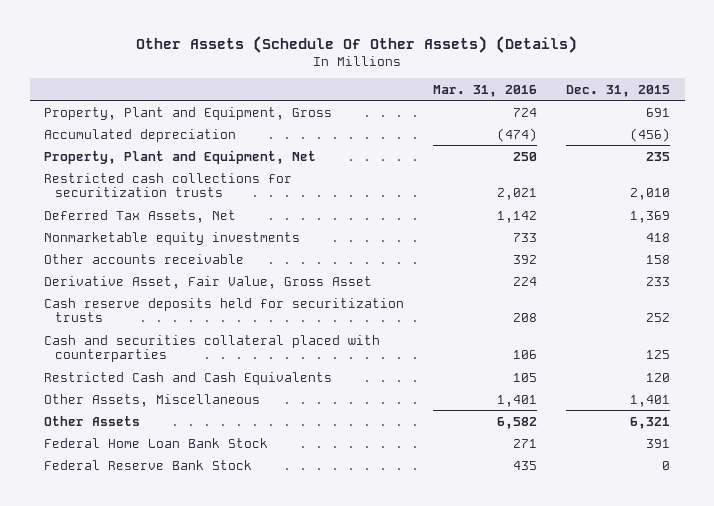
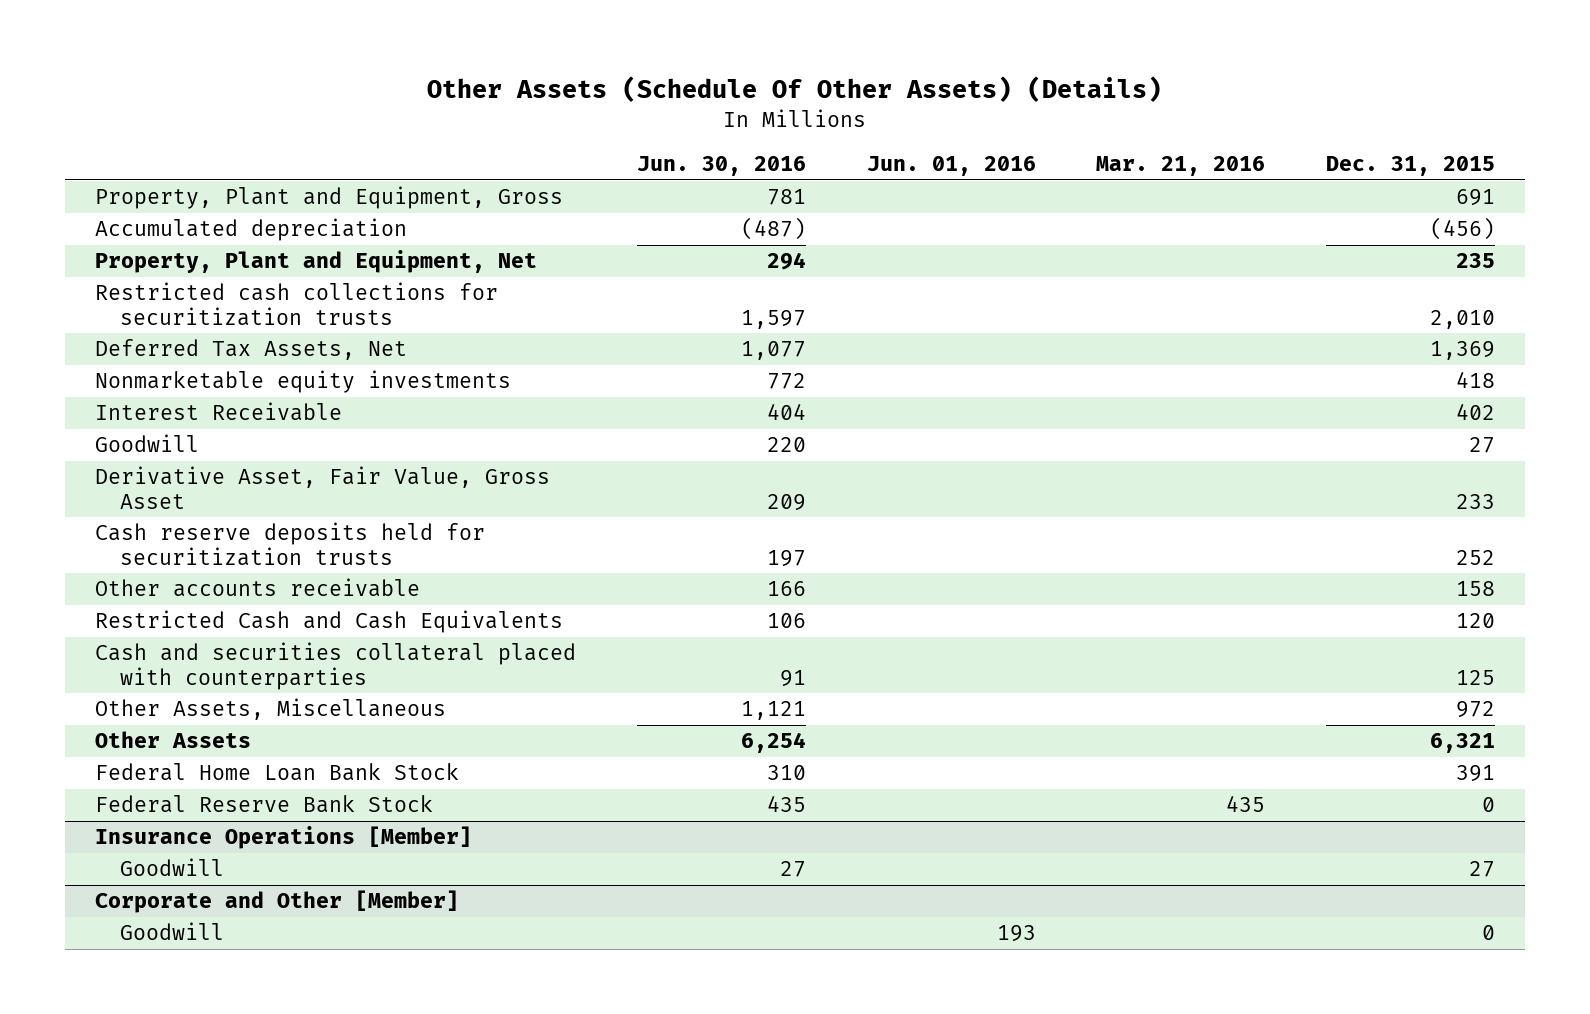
- | Mar. 31, 2016 | Dec. 31, 2015
+ | Jun. 30, 2016 | Jun. 01, 2016 | Mar. 21, 2016 | Dec. 31, 2015
+ Interest Receivable | 404 | | | 402
+ Goodwill | 220 | | | 27
moved down: Other accounts receivable | 166 | | | 158
- Other Assets, Miscellaneous | 1,401 | 1,401
moved down: Cash and securities collateral placed with counterparties | 91 | | | 125
+ Other Assets, Miscellaneous | 1,121 | | | 972
+ Insurance Operations [Member]
+ Goodwill | 27 | | | 27
+ Corporate and Other [Member]
+ Goodwill | | 193 | | 0

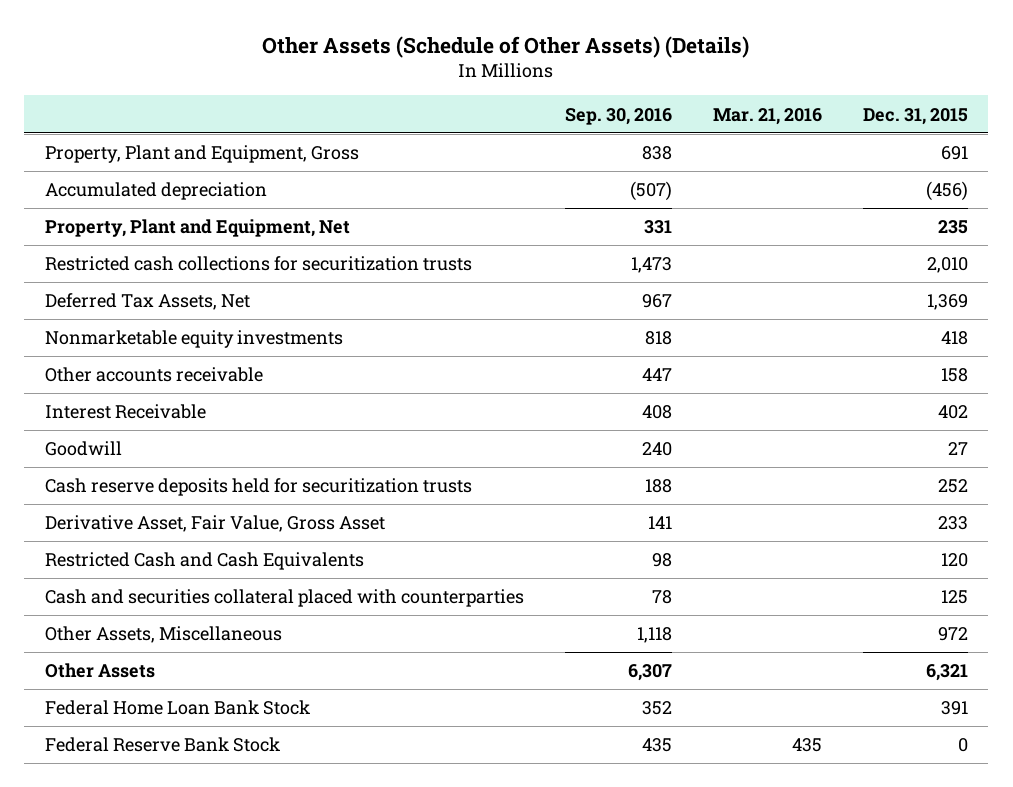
- Other Assets (Schedule Of Other Assets) (Details)
+ Other Assets (Schedule of Other Assets) (Details)
- | Jun. 30, 2016 | Jun. 01, 2016 | Mar. 21, 2016 | Dec. 31, 2015
+ | Sep. 30, 2016 | Mar. 21, 2016 | Dec. 31, 2015
moved up: Other accounts receivable | 447 | | 158
moved down: Derivative Asset, Fair Value, Gross Asset | 141 | | 233
- Insurance Operations [Member]
- Goodwill | 27 | | | 27
- Corporate and Other [Member]
- Goodwill | | 193 | | 0

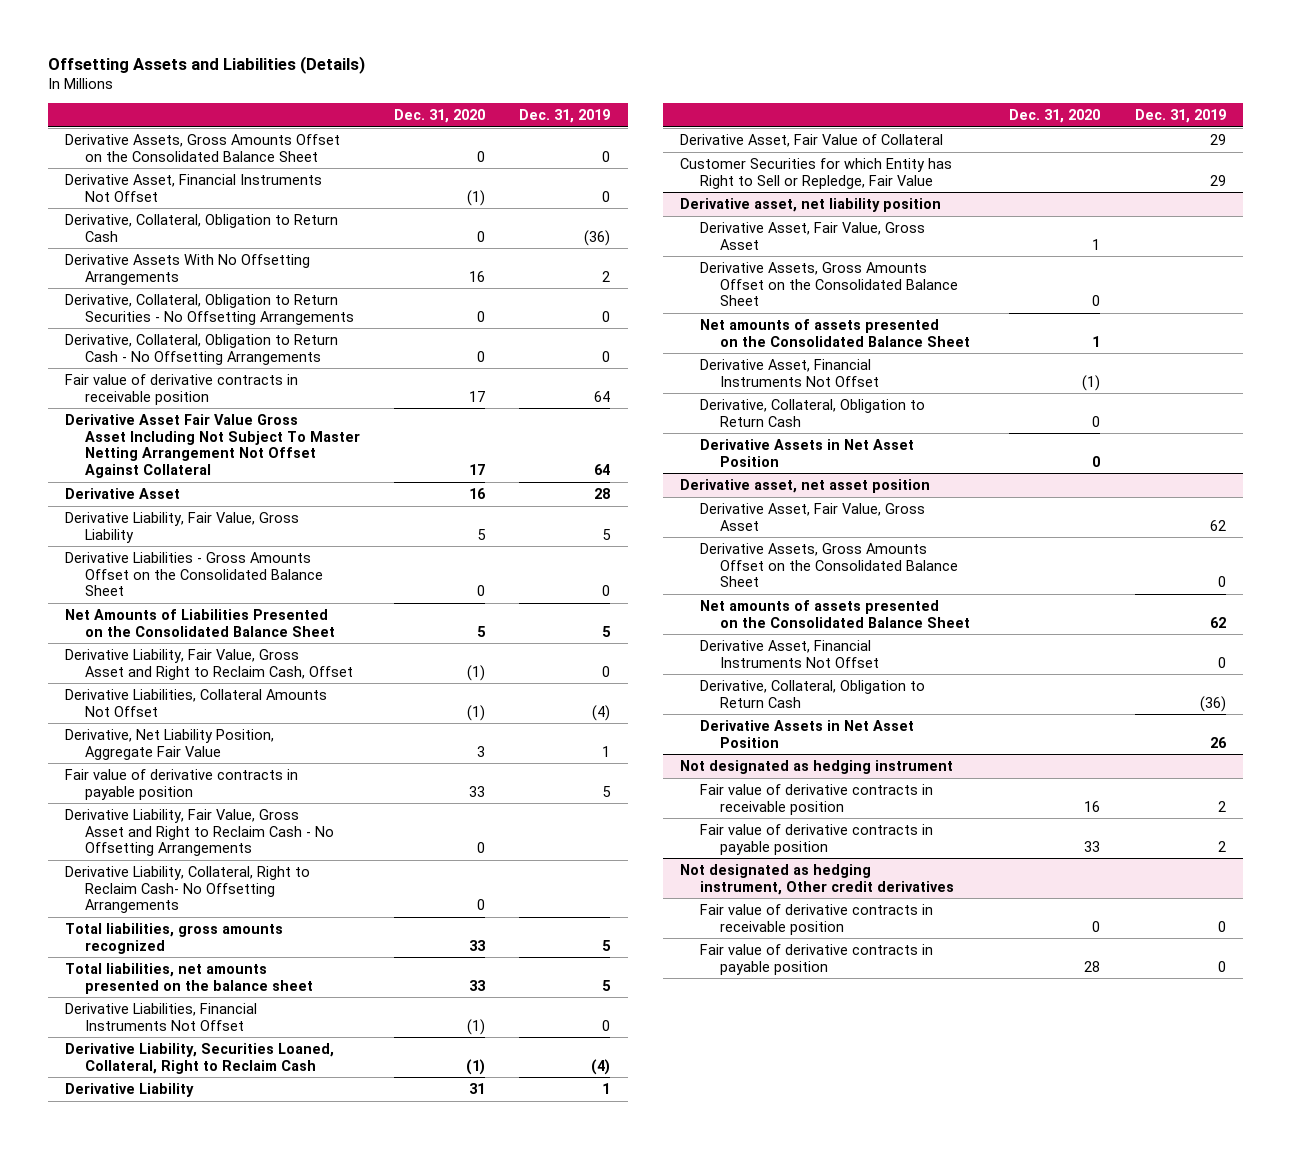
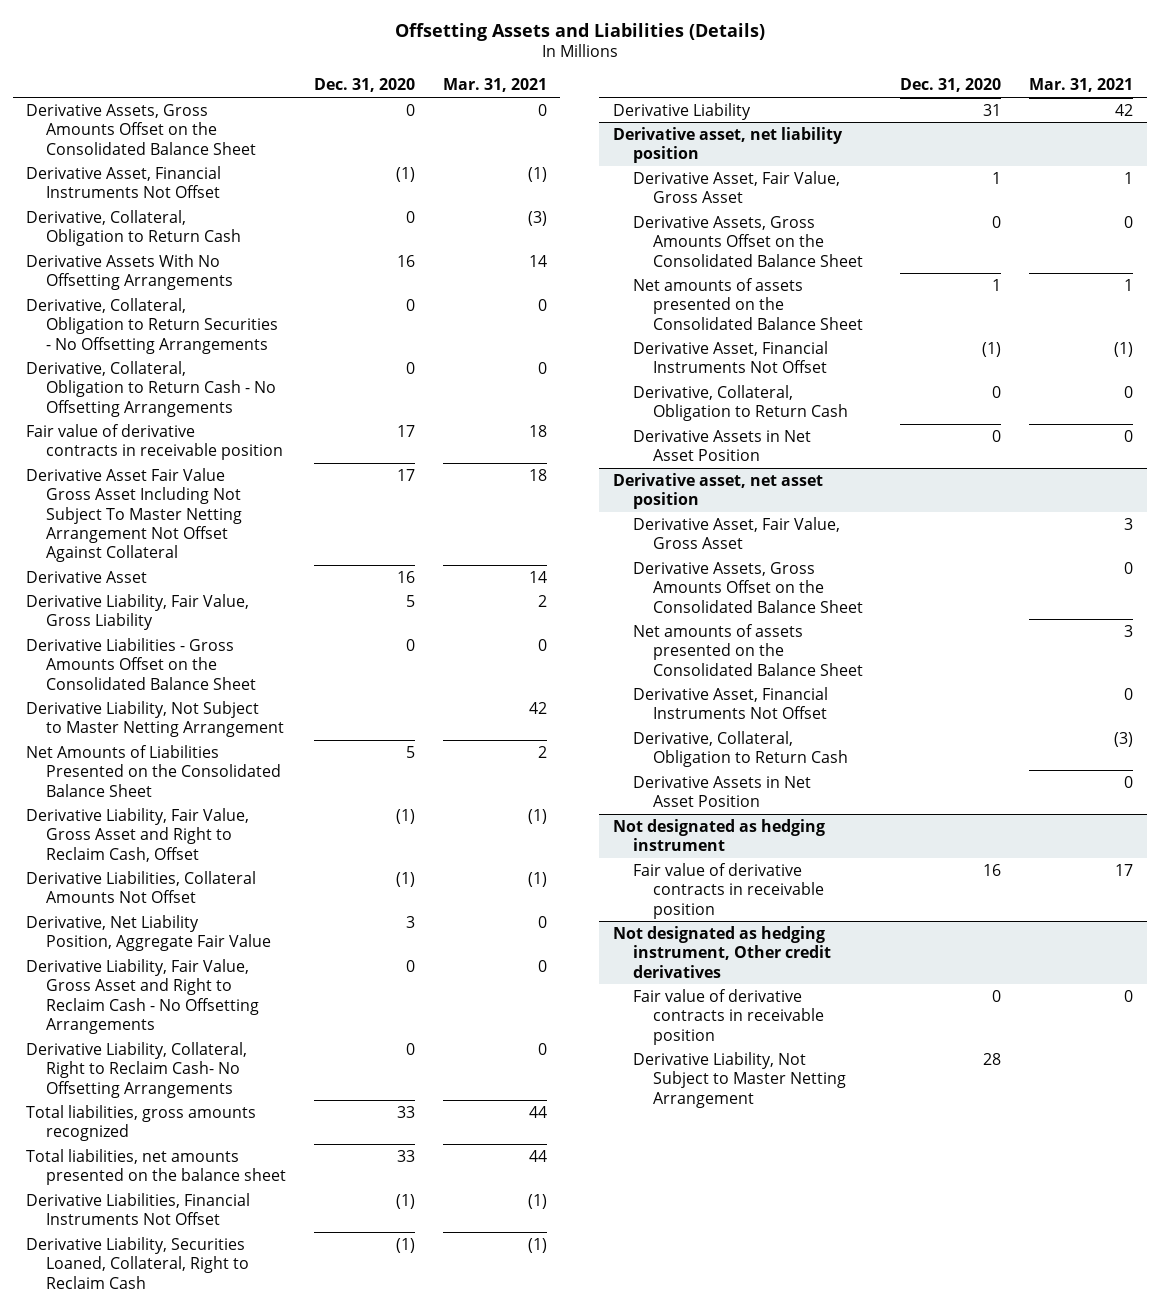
- | Dec. 31, 2020 | Dec. 31, 2019
+ | Dec. 31, 2020 | Mar. 31, 2021
+ Derivative Liability, Not Subject to Master Netting Arrangement | | 42
- Fair value of derivative contracts in payable position | 33 | 5
- Derivative Asset, Fair Value of Collateral | | 29
- Customer Securities for which Entity has Right to Sell or Repledge, Fair Value | | 29
@ Not designated as hedging instrument
- Fair value of derivative contracts in payable position | 33 | 2
@ Not designated as hedging instrument, Other credit derivatives
- Fair value of derivative contracts in payable position | 28 | 0
+ Derivative Liability, Not Subject to Master Netting Arrangement | 28 |

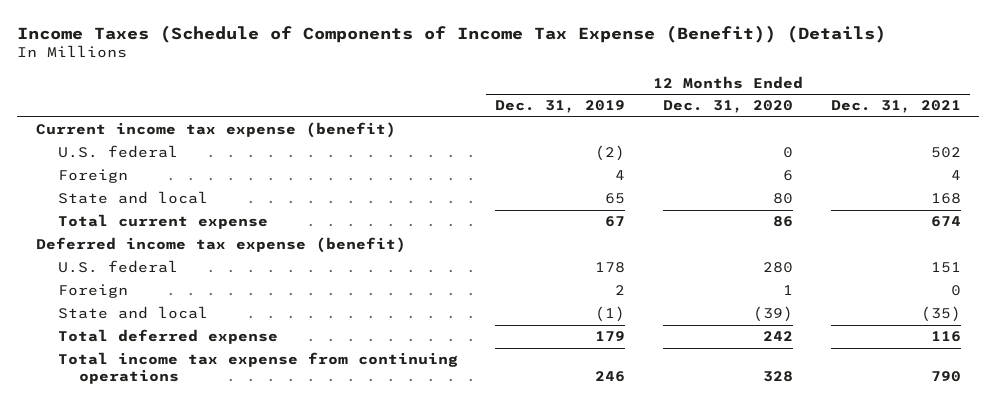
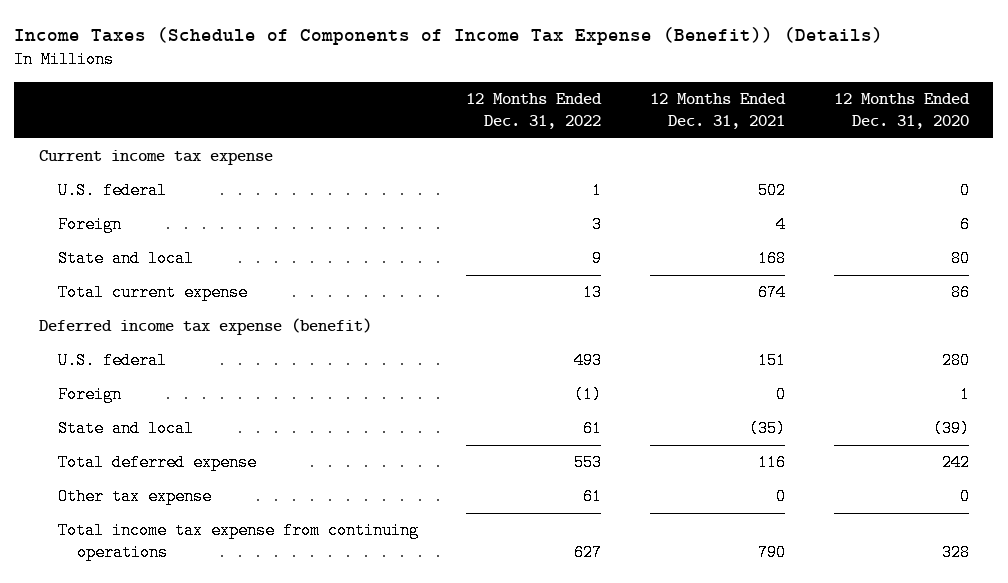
- | 12 Months Ended Dec. 31, 2019 | 12 Months Ended Dec. 31, 2020 | 12 Months Ended Dec. 31, 2021
+ | 12 Months Ended Dec. 31, 2022 | 12 Months Ended Dec. 31, 2021 | 12 Months Ended Dec. 31, 2020
- Current income tax expense (benefit)
+ Current income tax expense
+ Other tax expense | 61 | 0 | 0

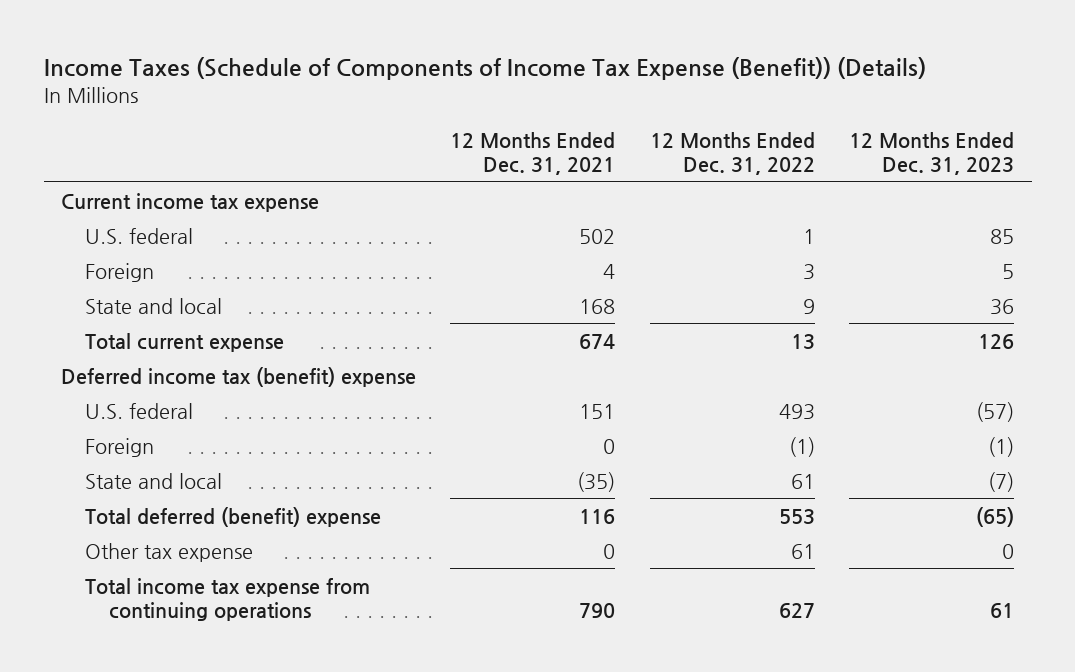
- | 12 Months Ended Dec. 31, 2022 | 12 Months Ended Dec. 31, 2021 | 12 Months Ended Dec. 31, 2020
+ | 12 Months Ended Dec. 31, 2021 | 12 Months Ended Dec. 31, 2022 | 12 Months Ended Dec. 31, 2023
- Deferred income tax expense (benefit)
+ Deferred income tax (benefit) expense
- Total deferred expense | 553 | 116 | 242
+ Total deferred (benefit) expense | 116 | 553 | (65)

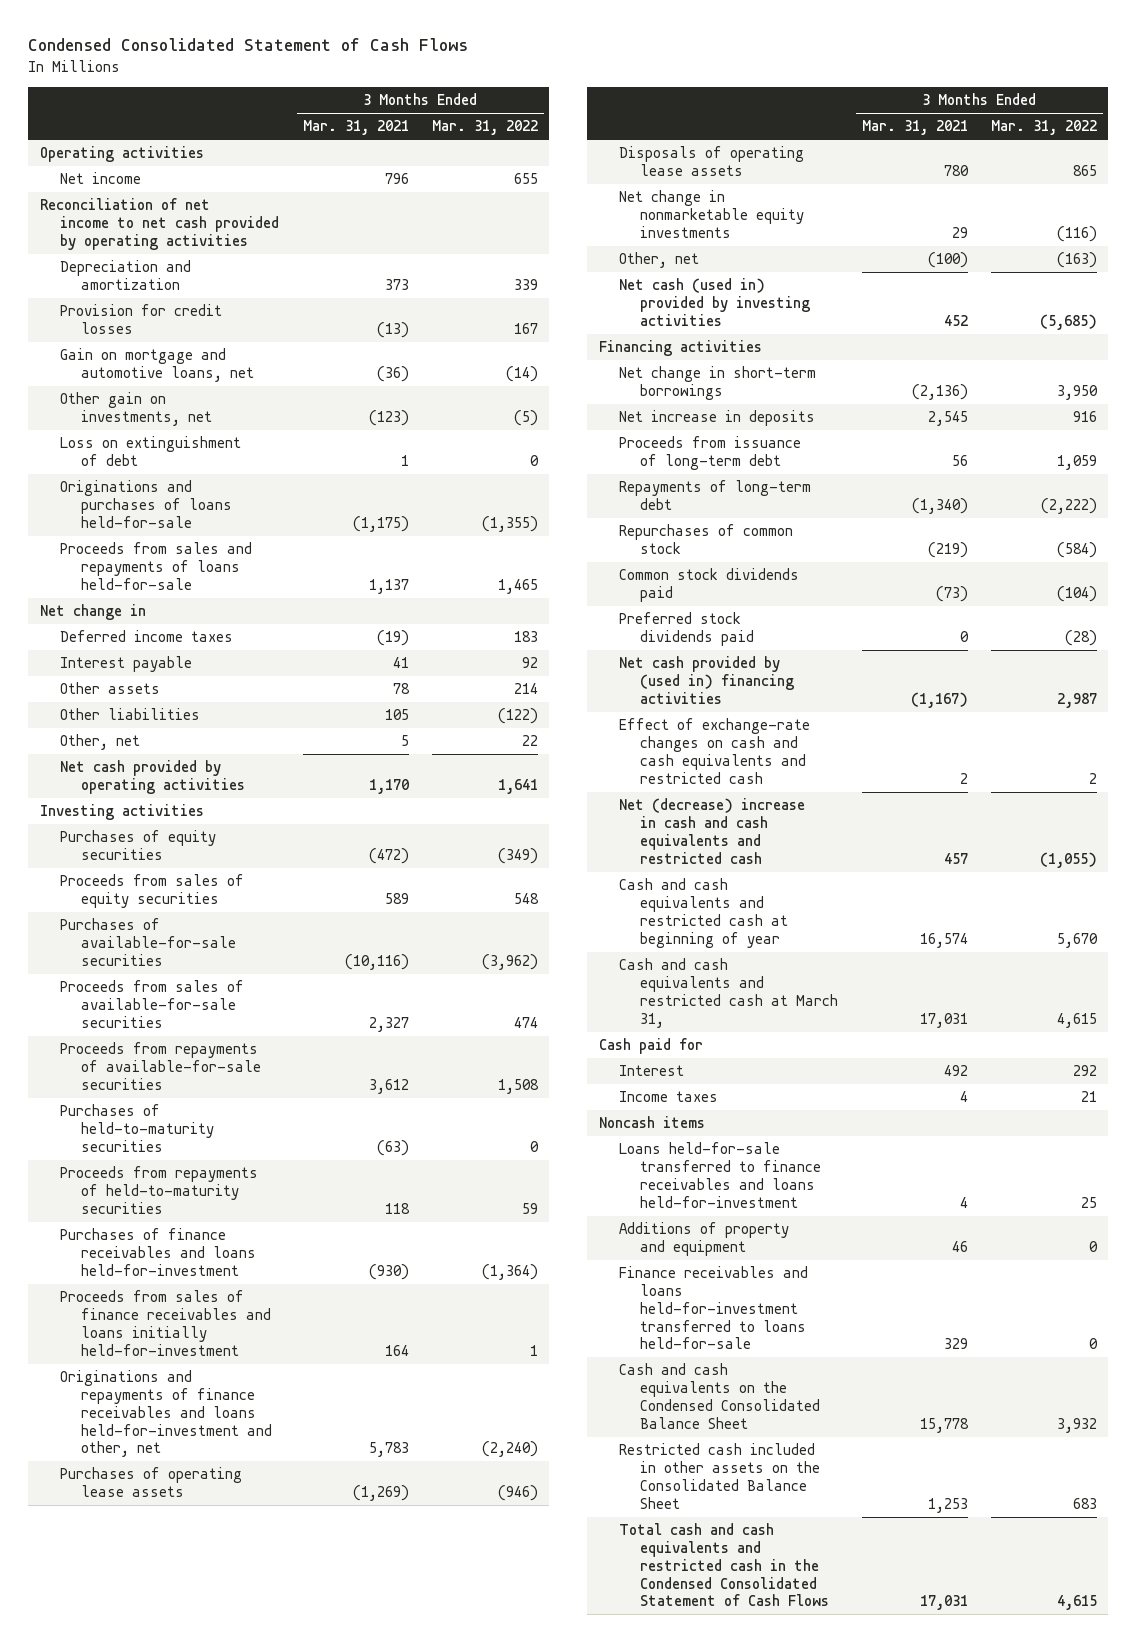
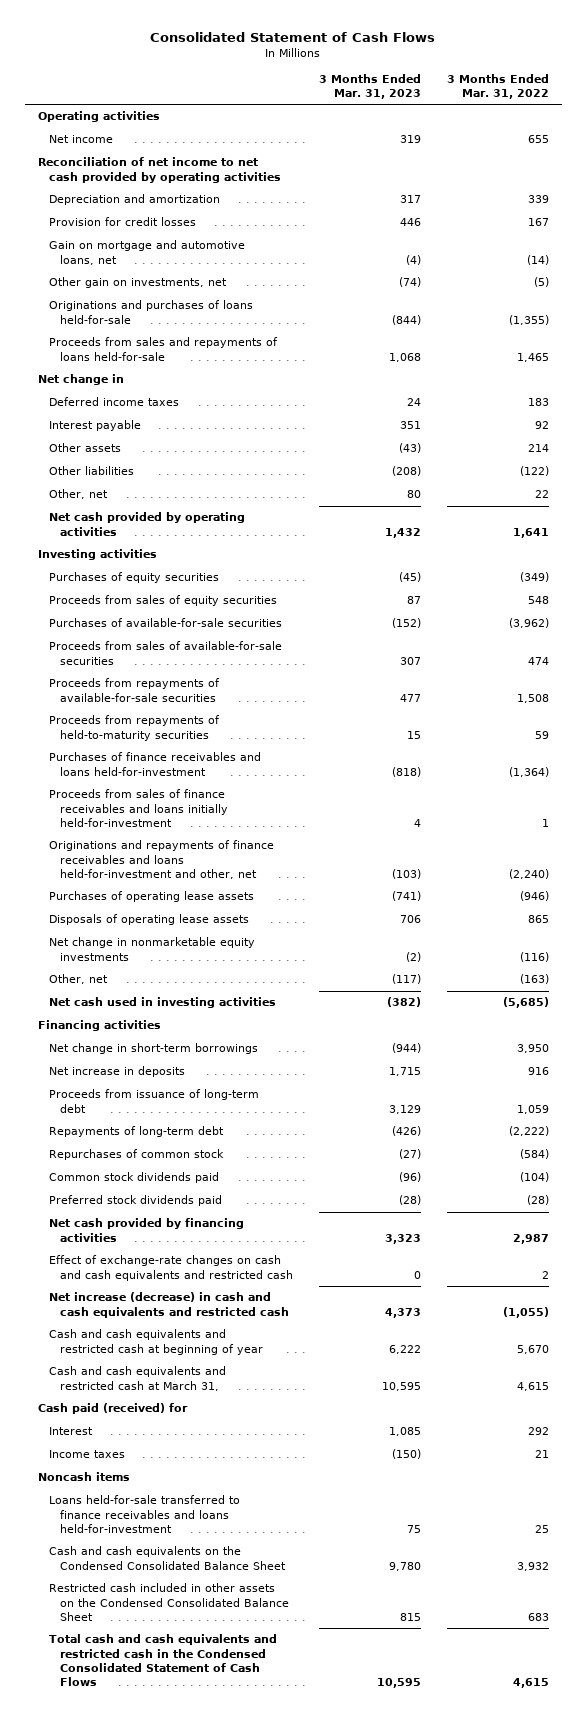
- Condensed Consolidated Statement of Cash Flows
+ Consolidated Statement of Cash Flows
- | 3 Months Ended Mar. 31, 2021 | 3 Months Ended Mar. 31, 2022
+ | 3 Months Ended Mar. 31, 2023 | 3 Months Ended Mar. 31, 2022
- Loss on extinguishment of debt | 1 | 0
- Purchases of held-to-maturity securities | (63) | 0
- Net cash (used in) provided by investing activities | 452 | (5,685)
+ Net cash used in investing activities | (382) | (5,685)
- Net cash provided by (used in) financing activities | (1,167) | 2,987
+ Net cash provided by financing activities | 3,323 | 2,987
- Net (decrease) increase in cash and cash equivalents and restricted cash | 457 | (1,055)
+ Net increase (decrease) in cash and cash equivalents and restricted cash | 4,373 | (1,055)
- Cash paid for
+ Cash paid (received) for
- Additions of property and equipment | 46 | 0
- Finance receivables and loans held-for-investment transferred to loans held-for-sale | 329 | 0
- Restricted cash included in other assets on the Consolidated Balance Sheet | 1,253 | 683
+ Restricted cash included in other assets on the Condensed Consolidated Balance Sheet | 815 | 683

